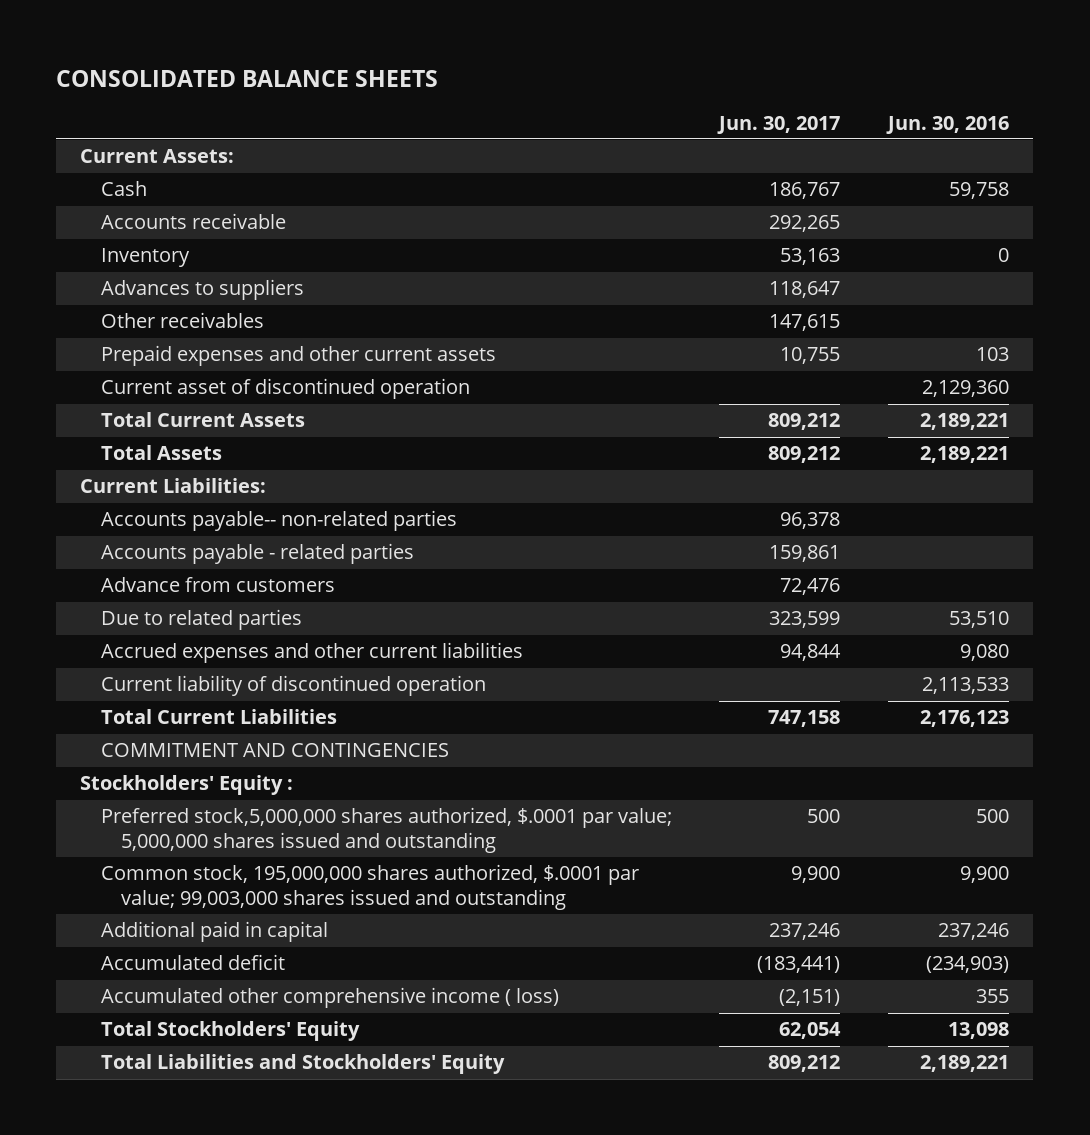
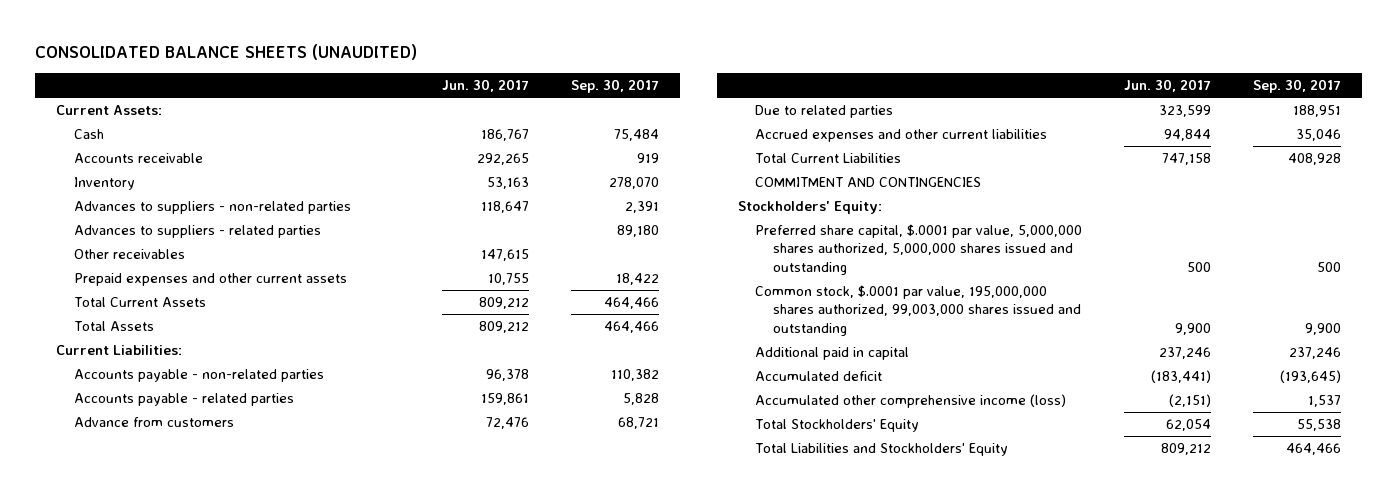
- CONSOLIDATED BALANCE SHEETS
+ CONSOLIDATED BALANCE SHEETS (UNAUDITED)
- | Jun. 30, 2017 | Jun. 30, 2016
+ | Jun. 30, 2017 | Sep. 30, 2017
- Advances to suppliers | 118,647 |
+ Advances to suppliers - non-related parties | 118,647 | 2,391
+ Advances to suppliers - related parties | | 89,180
- Current asset of discontinued operation | | 2,129,360
- Accounts payable-- non-related parties | 96,378 |
+ Accounts payable - non-related parties | 96,378 | 110,382
- Current liability of discontinued operation | | 2,113,533
- Stockholders' Equity :
- Preferred stock,5,000,000 shares authorized, $.0001 par value; 5,000,000 shares issued and outstanding | 500 | 500
- Common stock, 195,000,000 shares authorized, $.0001 par value; 99,003,000 shares issued and outstanding | 9,900 | 9,900
+ Stockholders' Equity:
+ Preferred share capital, $.0001 par value, 5,000,000 shares authorized, 5,000,000 shares issued and outstanding | 500 | 500
+ Common stock, $.0001 par value, 195,000,000 shares authorized, 99,003,000 shares issued and outstanding | 9,900 | 9,900
- Accumulated other comprehensive income ( loss) | (2,151) | 355
+ Accumulated other comprehensive income (loss) | (2,151) | 1,537

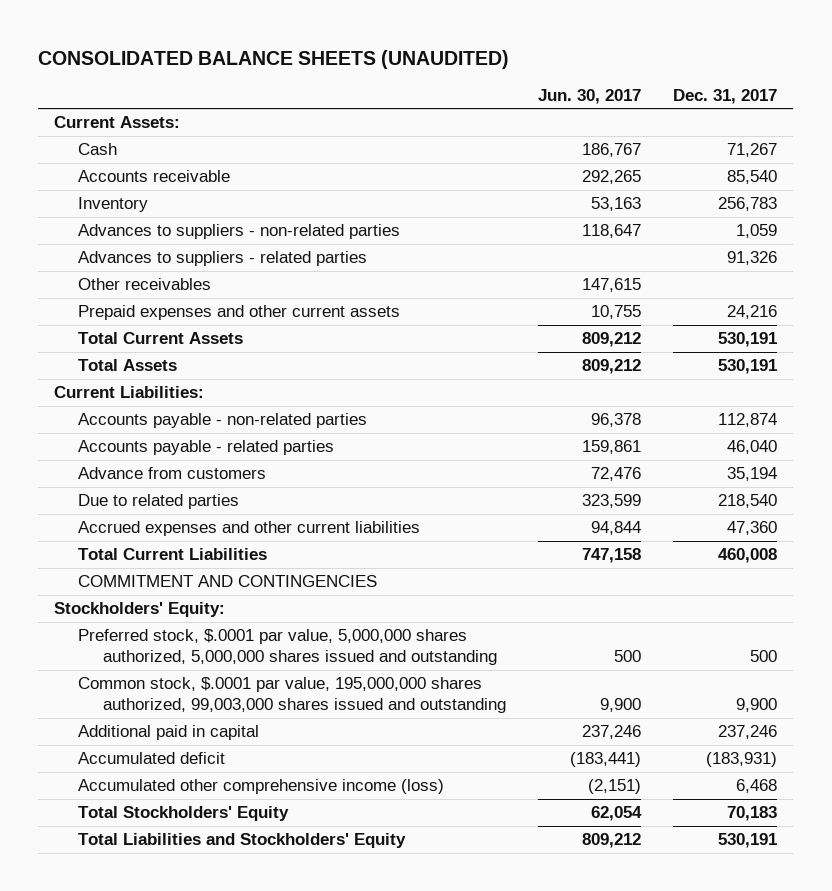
- | Jun. 30, 2017 | Sep. 30, 2017
+ | Jun. 30, 2017 | Dec. 31, 2017
- Preferred share capital, $.0001 par value, 5,000,000 shares authorized, 5,000,000 shares issued and outstanding | 500 | 500
+ Preferred stock, $.0001 par value, 5,000,000 shares authorized, 5,000,000 shares issued and outstanding | 500 | 500

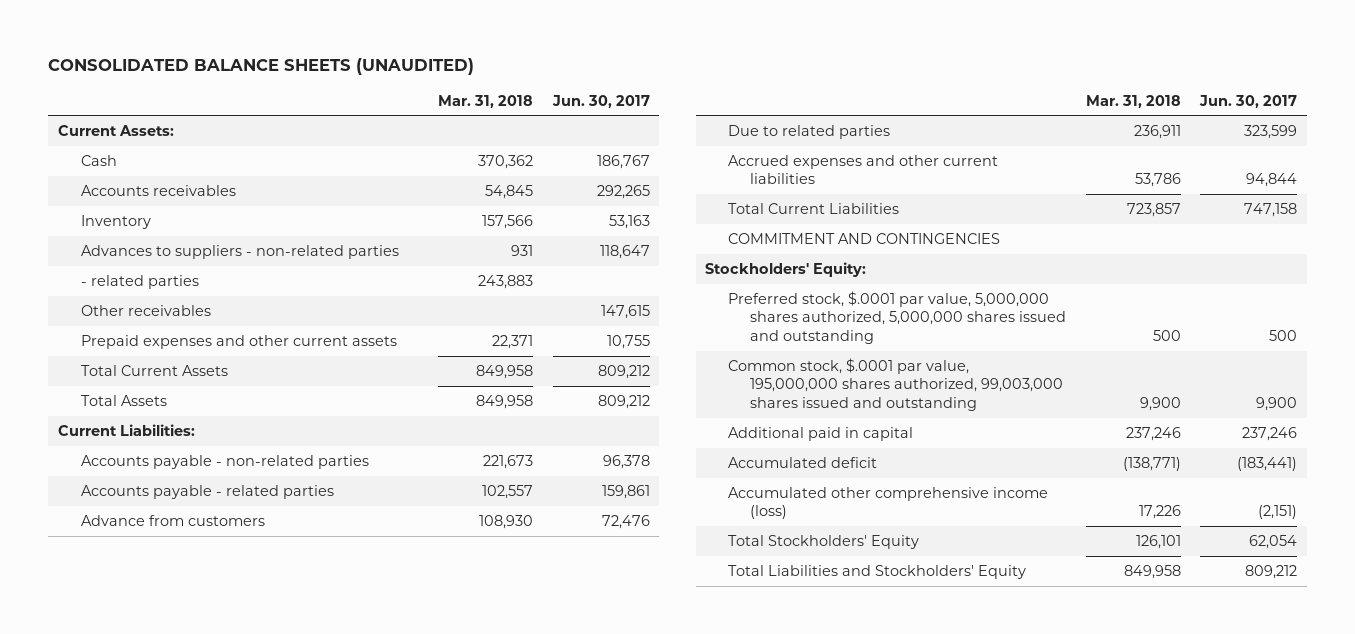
- | Jun. 30, 2017 | Dec. 31, 2017
+ | Mar. 31, 2018 | Jun. 30, 2017
- Accounts receivable | 292,265 | 85,540
+ Accounts receivables | 54,845 | 292,265
- Advances to suppliers - related parties | | 91,326
+ - related parties | 243,883 |

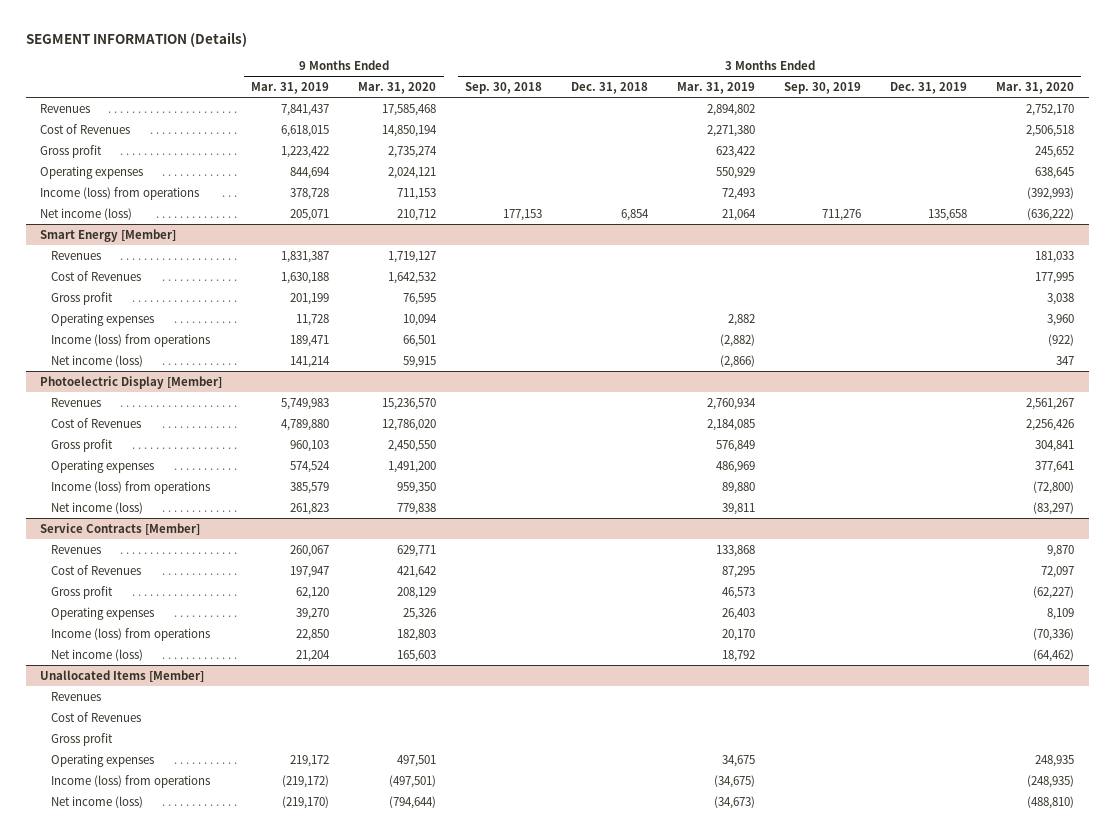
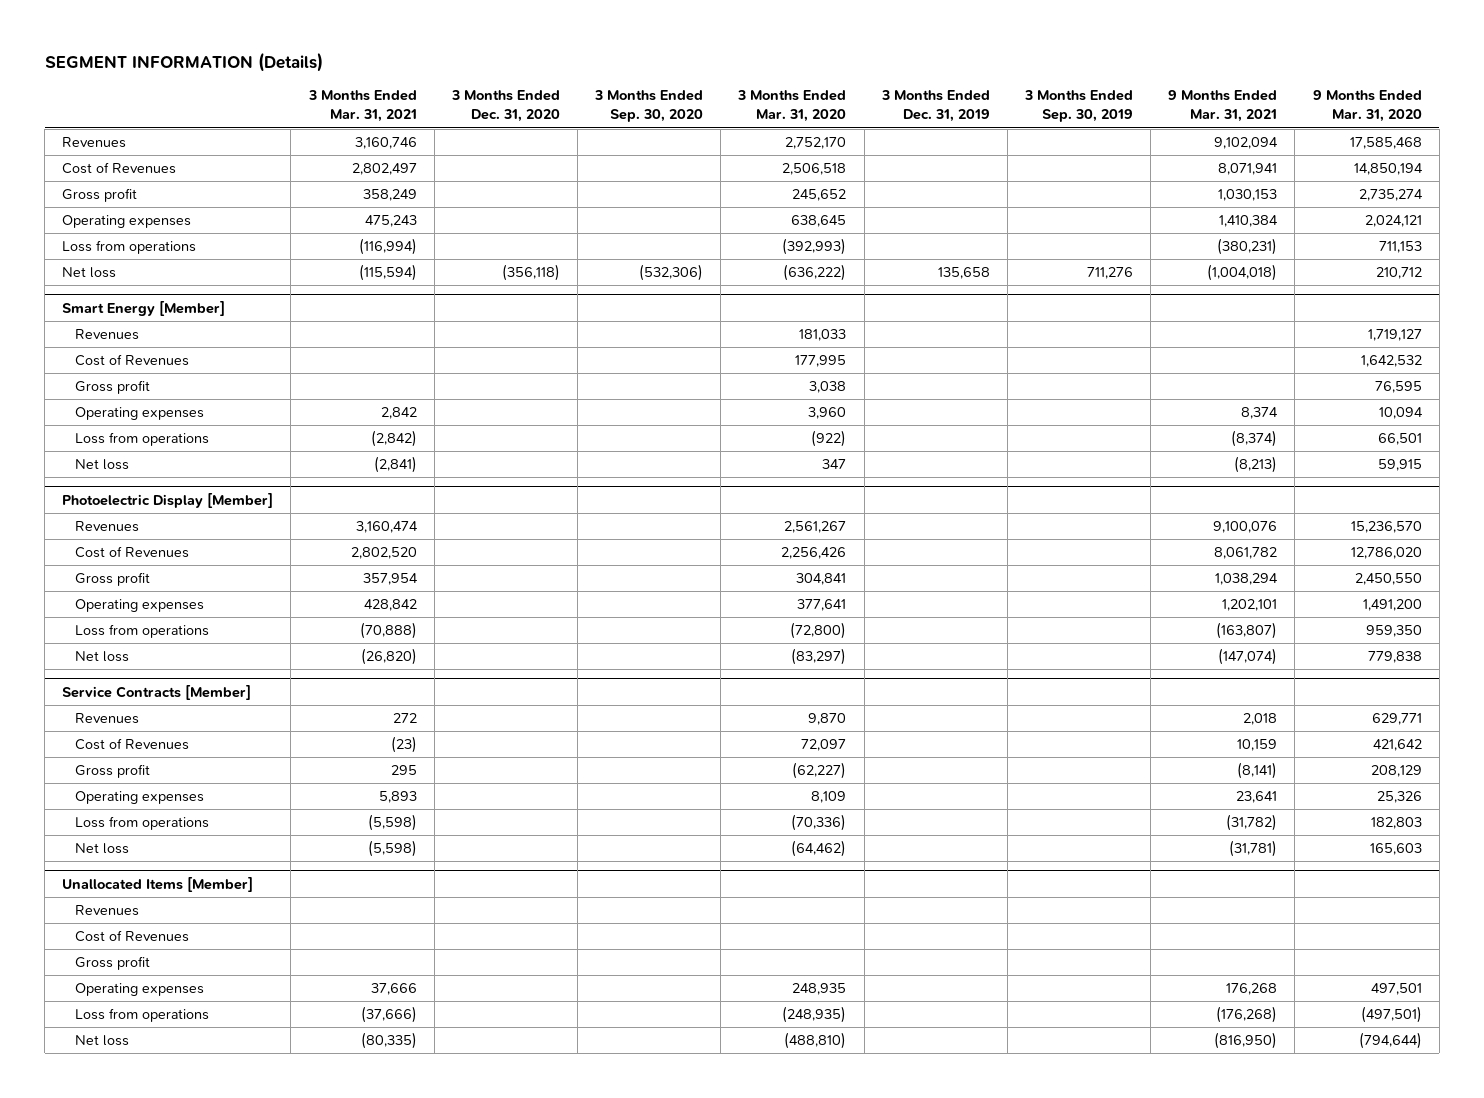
- | 9 Months Ended Mar. 31, 2019 | 9 Months Ended Mar. 31, 2020 | 3 Months Ended Sep. 30, 2018 | 3 Months Ended Dec. 31, 2018 | 3 Months Ended Mar. 31, 2019 | 3 Months Ended Sep. 30, 2019 | 3 Months Ended Dec. 31, 2019 | 3 Months Ended Mar. 31, 2020
+ | 3 Months Ended Mar. 31, 2021 | 3 Months Ended Dec. 31, 2020 | 3 Months Ended Sep. 30, 2020 | 3 Months Ended Mar. 31, 2020 | 3 Months Ended Dec. 31, 2019 | 3 Months Ended Sep. 30, 2019 | 9 Months Ended Mar. 31, 2021 | 9 Months Ended Mar. 31, 2020
- Income (loss) from operations | 378,728 | 711,153 | | | 72,493 | | | (392,993)
- Net income (loss) | 205,071 | 210,712 | 177,153 | 6,854 | 21,064 | 711,276 | 135,658 | (636,222)
+ Loss from operations | (116,994) | | | (392,993) | | | (380,231) | 711,153
+ Net loss | (115,594) | (356,118) | (532,306) | (636,222) | 135,658 | 711,276 | (1,004,018) | 210,712
@ Smart Energy [Member]
- Income (loss) from operations | 189,471 | 66,501 | | | (2,882) | | | (922)
- Net income (loss) | 141,214 | 59,915 | | | (2,866) | | | 347
+ Loss from operations | (2,842) | | | (922) | | | (8,374) | 66,501
+ Net loss | (2,841) | | | 347 | | | (8,213) | 59,915
@ Photoelectric Display [Member]
- Income (loss) from operations | 385,579 | 959,350 | | | 89,880 | | | (72,800)
- Net income (loss) | 261,823 | 779,838 | | | 39,811 | | | (83,297)
+ Loss from operations | (70,888) | | | (72,800) | | | (163,807) | 959,350
+ Net loss | (26,820) | | | (83,297) | | | (147,074) | 779,838
@ Service Contracts [Member]
- Income (loss) from operations | 22,850 | 182,803 | | | 20,170 | | | (70,336)
- Net income (loss) | 21,204 | 165,603 | | | 18,792 | | | (64,462)
+ Loss from operations | (5,598) | | | (70,336) | | | (31,782) | 182,803
+ Net loss | (5,598) | | | (64,462) | | | (31,781) | 165,603
@ Unallocated Items [Member]
- Income (loss) from operations | (219,172) | (497,501) | | | (34,675) | | | (248,935)
- Net income (loss) | (219,170) | (794,644) | | | (34,673) | | | (488,810)
+ Loss from operations | (37,666) | | | (248,935) | | | (176,268) | (497,501)
+ Net loss | (80,335) | | | (488,810) | | | (816,950) | (794,644)

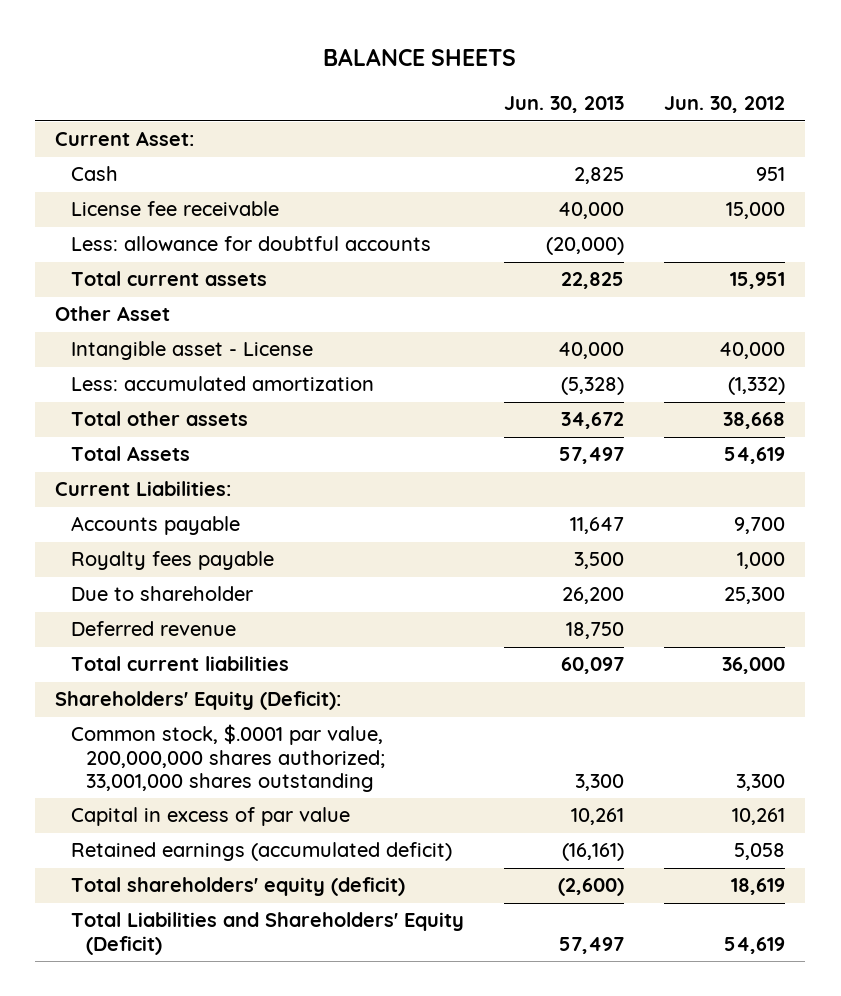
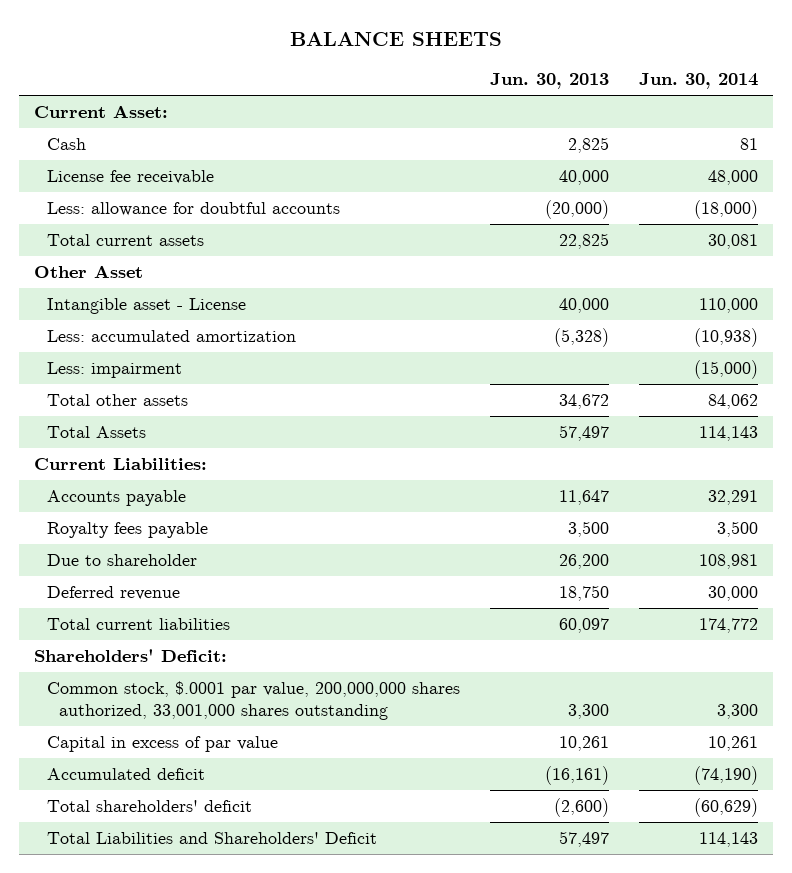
- | Jun. 30, 2013 | Jun. 30, 2012
+ | Jun. 30, 2013 | Jun. 30, 2014
+ Less: impairment | | (15,000)
- Shareholders' Equity (Deficit):
- Common stock, $.0001 par value, 200,000,000 shares authorized; 33,001,000 shares outstanding | 3,300 | 3,300
+ Shareholders' Deficit:
+ Common stock, $.0001 par value, 200,000,000 shares authorized, 33,001,000 shares outstanding | 3,300 | 3,300
- Retained earnings (accumulated deficit) | (16,161) | 5,058
- Total shareholders' equity (deficit) | (2,600) | 18,619
- Total Liabilities and Shareholders' Equity (Deficit) | 57,497 | 54,619
+ Accumulated deficit | (16,161) | (74,190)
+ Total shareholders' deficit | (2,600) | (60,629)
+ Total Liabilities and Shareholders' Deficit | 57,497 | 114,143

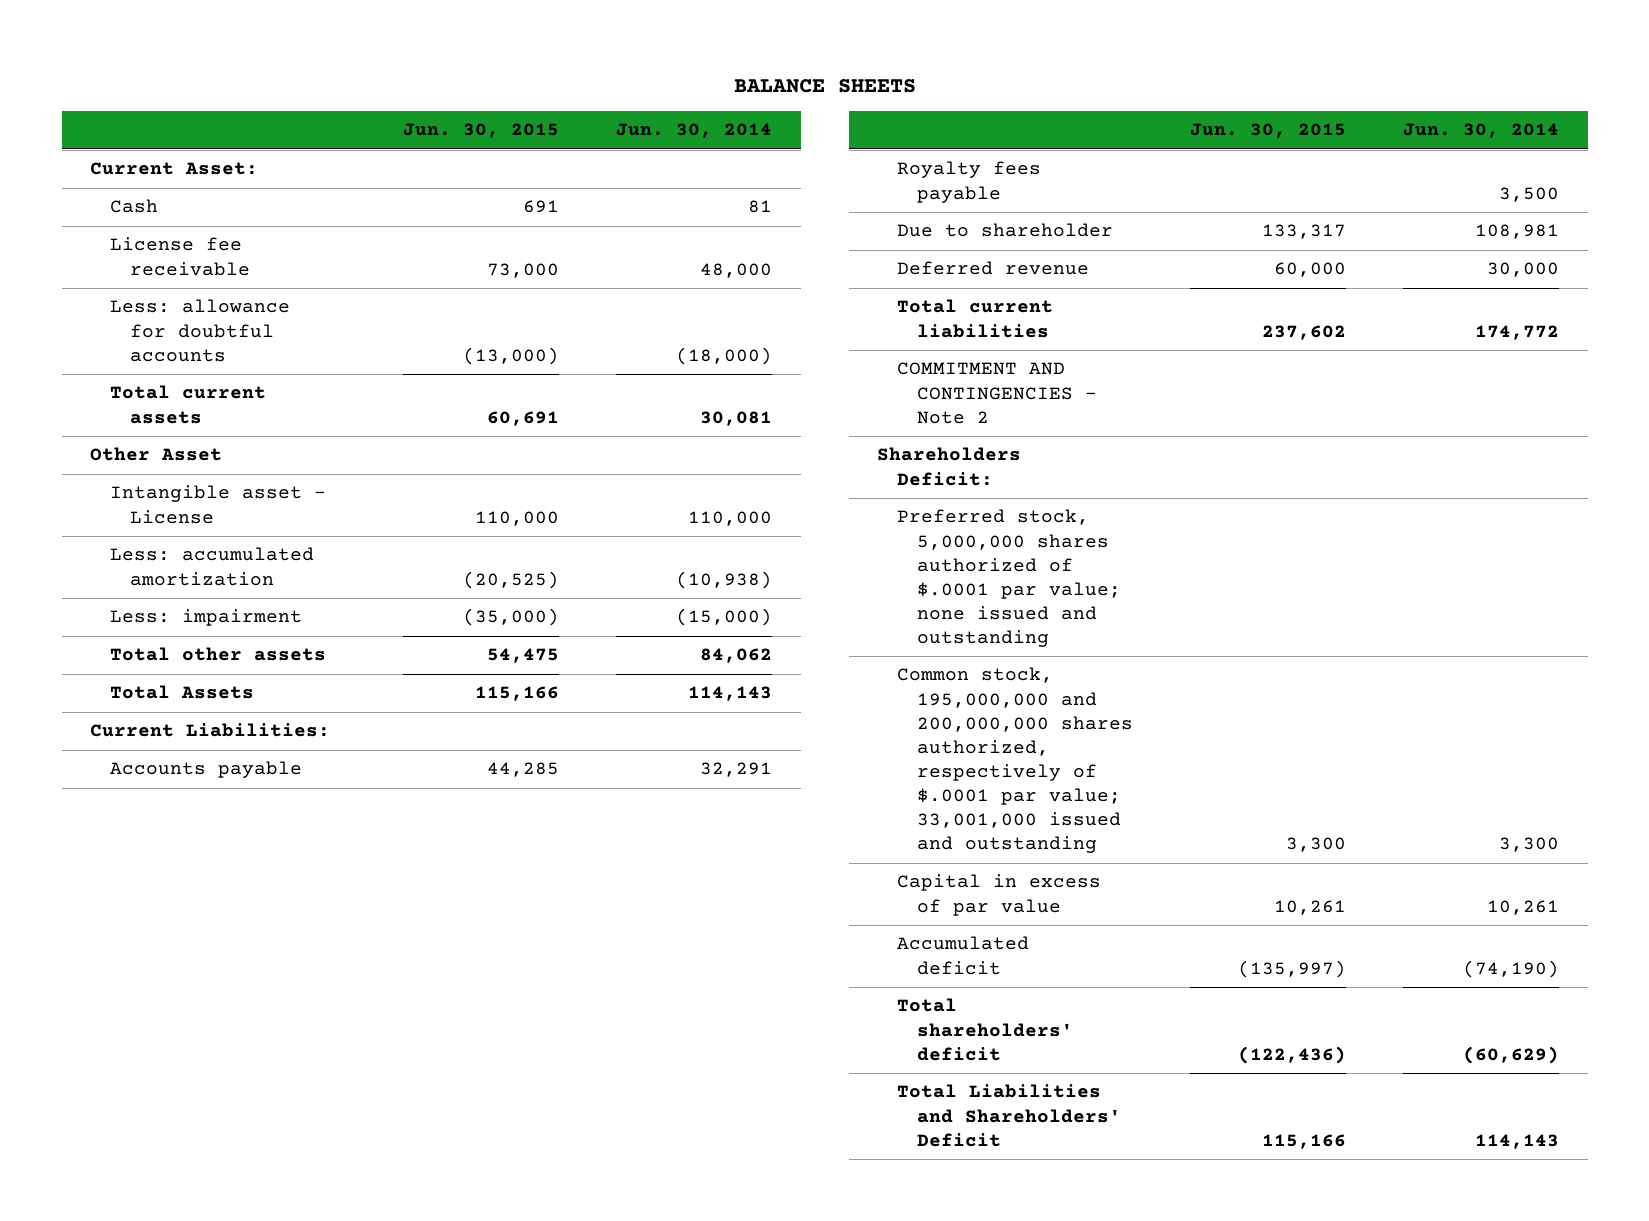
- | Jun. 30, 2013 | Jun. 30, 2014
+ | Jun. 30, 2015 | Jun. 30, 2014
- Shareholders' Deficit:
- Common stock, $.0001 par value, 200,000,000 shares authorized, 33,001,000 shares outstanding | 3,300 | 3,300
+ COMMITMENT AND CONTINGENCIES - Note 2
+ Shareholders Deficit:
+ Preferred stock, 5,000,000 shares authorized of $.0001 par value; none issued and outstanding
+ Common stock, 195,000,000 and 200,000,000 shares authorized, respectively of $.0001 par value; 33,001,000 issued and outstanding | 3,300 | 3,300

